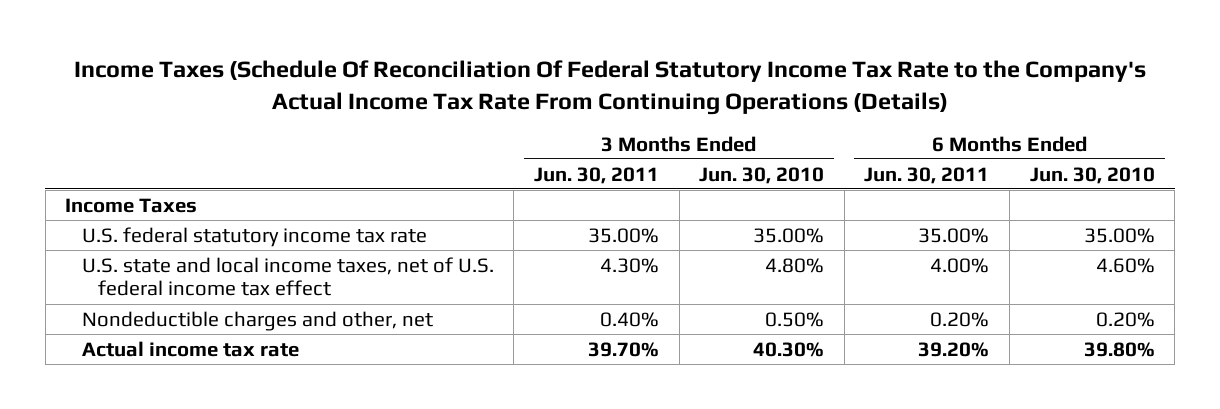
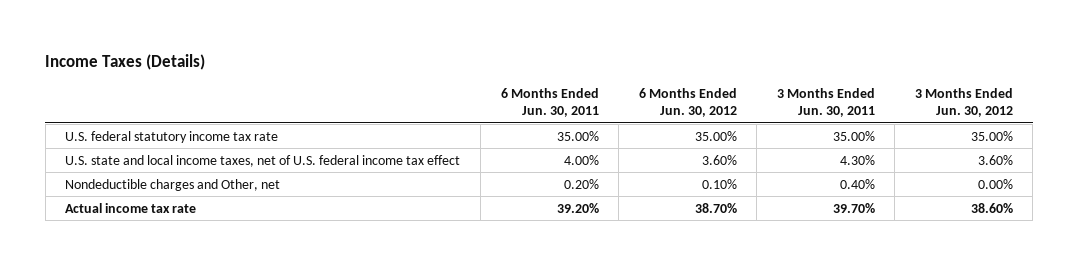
- Income Taxes (Schedule Of Reconciliation Of Federal Statutory Income Tax Rate to the Company's Actual Income Tax Rate From Continuing Operations (Details)
+ Income Taxes (Details)
- | 3 Months Ended Jun. 30, 2011 | 3 Months Ended Jun. 30, 2010 | 6 Months Ended Jun. 30, 2011 | 6 Months Ended Jun. 30, 2010
+ | 6 Months Ended Jun. 30, 2011 | 6 Months Ended Jun. 30, 2012 | 3 Months Ended Jun. 30, 2011 | 3 Months Ended Jun. 30, 2012
- Income Taxes
- Nondeductible charges and other, net | 0.40% | 0.50% | 0.20% | 0.20%
+ Nondeductible charges and Other, net | 0.20% | 0.10% | 0.40% | 0.00%

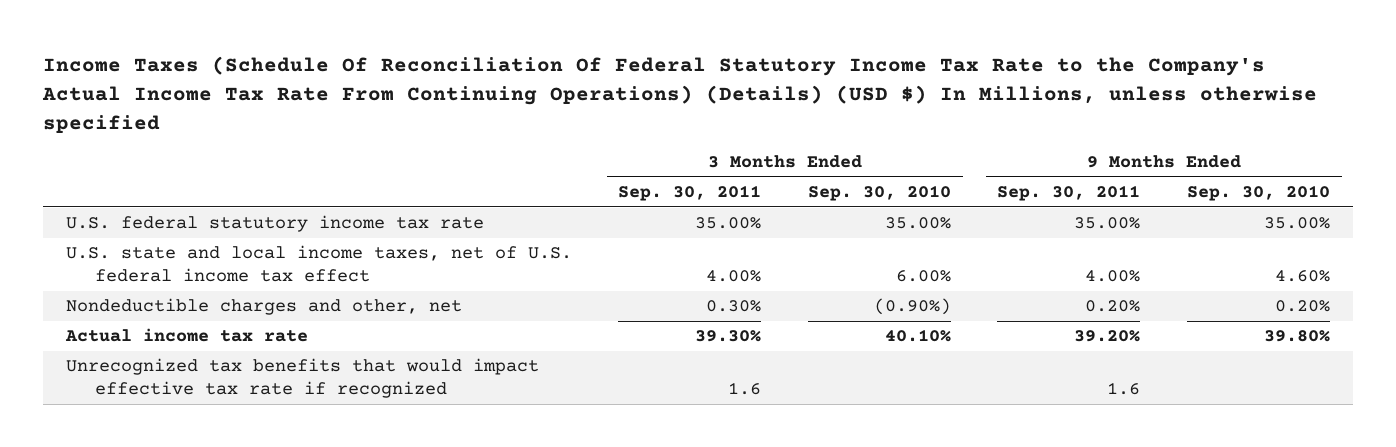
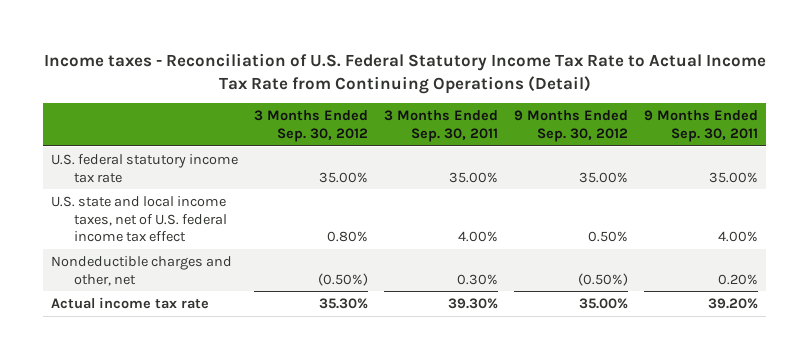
- Income Taxes (Schedule Of Reconciliation Of Federal Statutory Income Tax Rate to the Company's Actual Income Tax Rate From Continuing Operations) (Details) (USD $) In Millions, unless otherwise specified
+ Income taxes - Reconciliation of U.S. Federal Statutory Income Tax Rate to Actual Income Tax Rate from Continuing Operations (Detail)
- | 3 Months Ended Sep. 30, 2011 | 3 Months Ended Sep. 30, 2010 | 9 Months Ended Sep. 30, 2011 | 9 Months Ended Sep. 30, 2010
+ | 3 Months Ended Sep. 30, 2012 | 3 Months Ended Sep. 30, 2011 | 9 Months Ended Sep. 30, 2012 | 9 Months Ended Sep. 30, 2011
- Unrecognized tax benefits that would impact effective tax rate if recognized | 1.6 | | 1.6 |

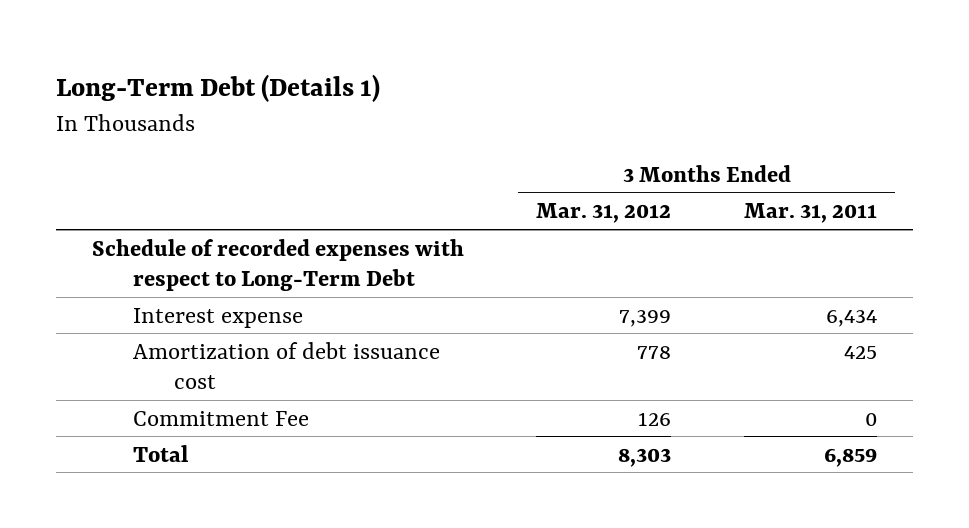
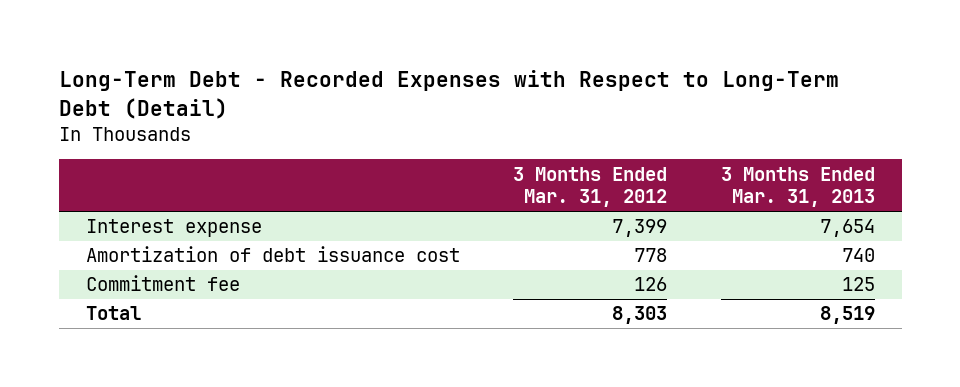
- Long-Term Debt (Details 1)
+ Long-Term Debt - Recorded Expenses with Respect to Long-Term Debt (Detail)
- | 3 Months Ended Mar. 31, 2012 | 3 Months Ended Mar. 31, 2011
+ | 3 Months Ended Mar. 31, 2012 | 3 Months Ended Mar. 31, 2013
- Schedule of recorded expenses with respect to Long-Term Debt
- Commitment Fee | 126 | 0
+ Commitment fee | 126 | 125

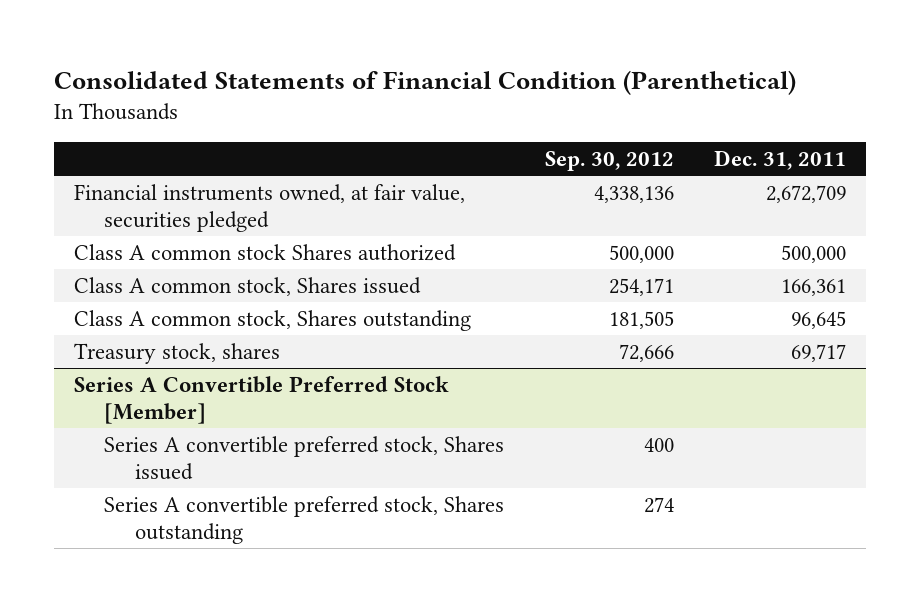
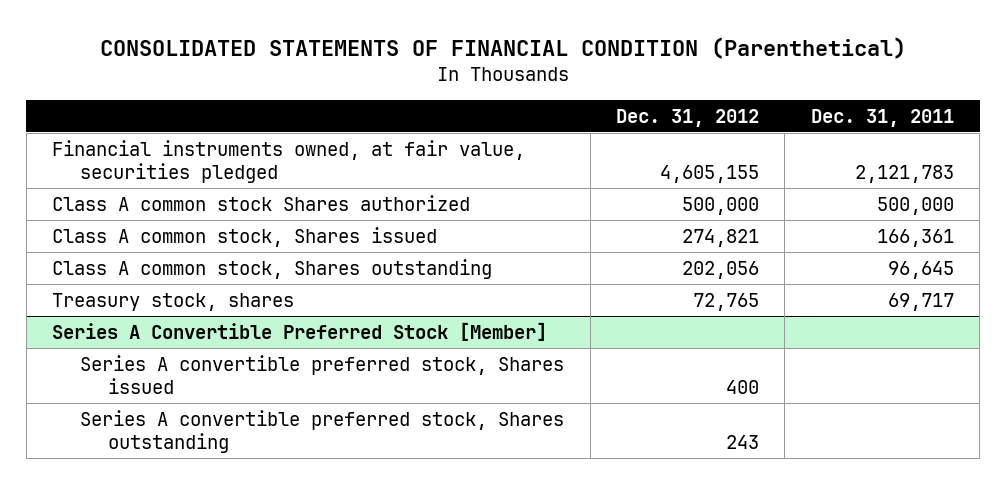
- Consolidated Statements of Financial Condition (Parenthetical)
+ CONSOLIDATED STATEMENTS OF FINANCIAL CONDITION (Parenthetical)
- | Sep. 30, 2012 | Dec. 31, 2011
+ | Dec. 31, 2012 | Dec. 31, 2011
- Financial instruments owned, at fair value, securities pledged | 4,338,136 | 2,672,709
+ Financial instruments owned, at fair value, securities pledged | 4,605,155 | 2,121,783

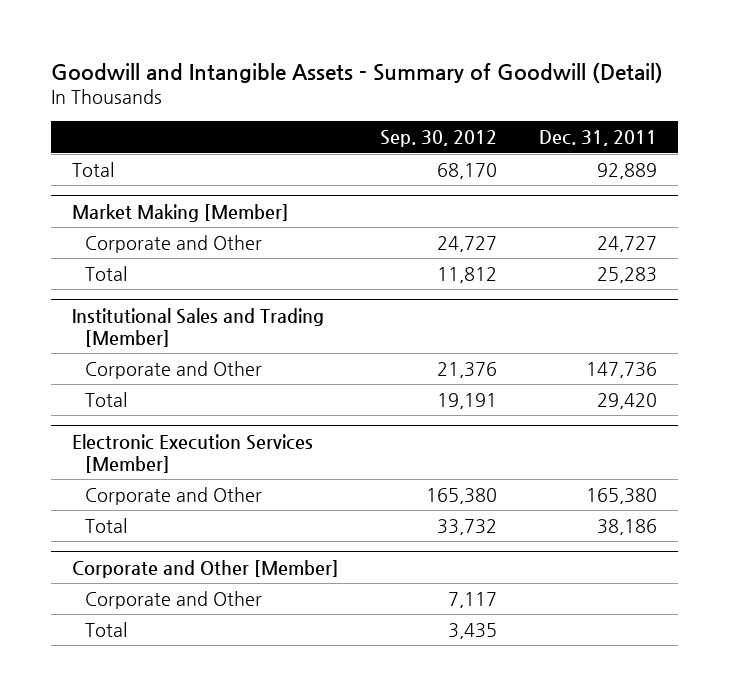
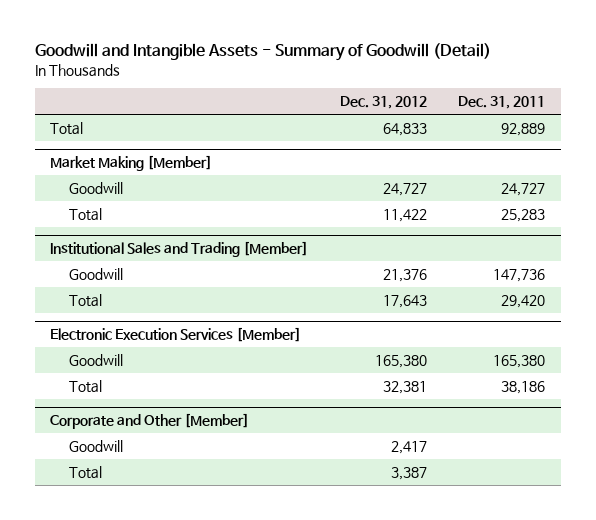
- | Sep. 30, 2012 | Dec. 31, 2011
+ | Dec. 31, 2012 | Dec. 31, 2011
@ Market Making [Member]
- Corporate and Other | 24,727 | 24,727
+ Goodwill | 24,727 | 24,727
@ Institutional Sales and Trading [Member]
- Corporate and Other | 21,376 | 147,736
+ Goodwill | 21,376 | 147,736
@ Electronic Execution Services [Member]
- Corporate and Other | 165,380 | 165,380
+ Goodwill | 165,380 | 165,380
@ Corporate and Other [Member]
- Corporate and Other | 7,117 |
+ Goodwill | 2,417 |

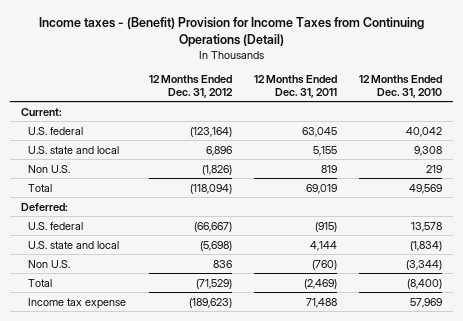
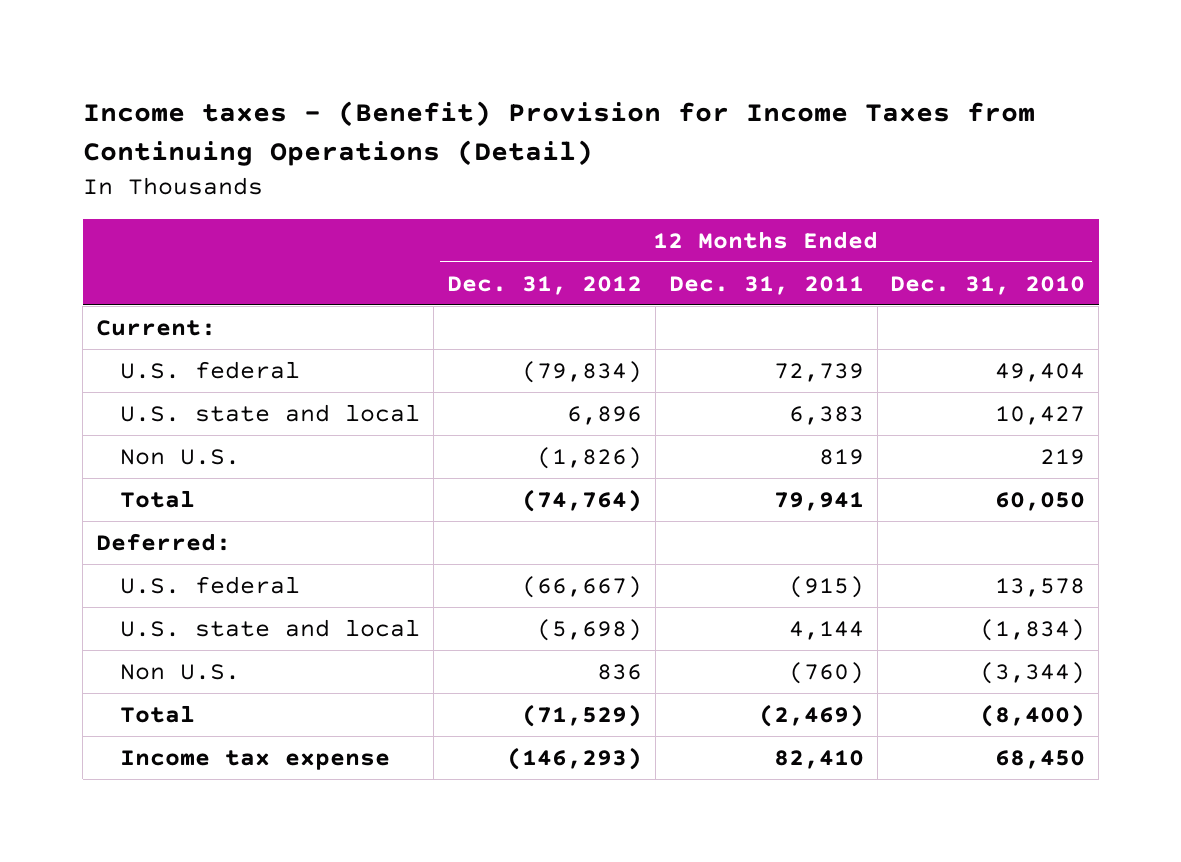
- U.S. federal | (123,164) | 63,045 | 40,042
- U.S. state and local | 6,896 | 5,155 | 9,308
+ U.S. federal | (79,834) | 72,739 | 49,404
+ U.S. state and local | 6,896 | 6,383 | 10,427
- Total | (118,094) | 69,019 | 49,569
+ Total | (74,764) | 79,941 | 60,050
- Income tax expense | (189,623) | 71,488 | 57,969
+ Income tax expense | (146,293) | 82,410 | 68,450

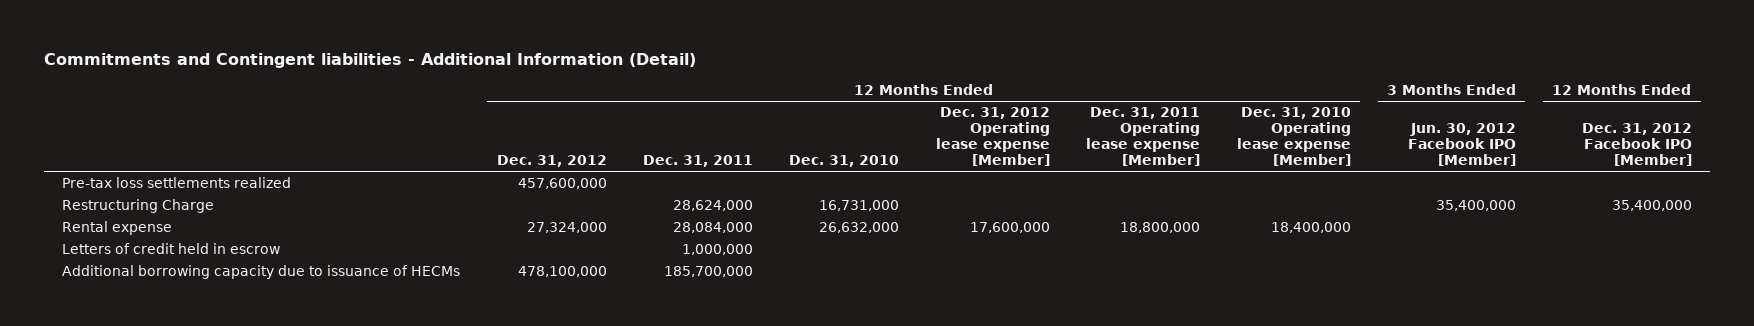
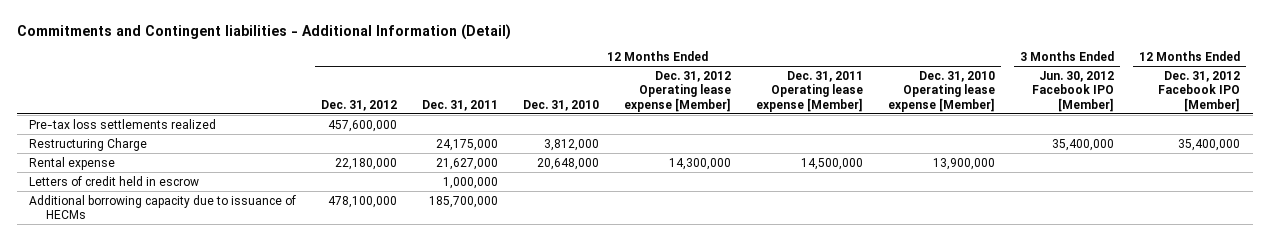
- Restructuring Charge | | 28,624,000 | 16,731,000 | | | | 35,400,000 | 35,400,000
- Rental expense | 27,324,000 | 28,084,000 | 26,632,000 | 17,600,000 | 18,800,000 | 18,400,000 | |
+ Restructuring Charge | | 24,175,000 | 3,812,000 | | | | 35,400,000 | 35,400,000
+ Rental expense | 22,180,000 | 21,627,000 | 20,648,000 | 14,300,000 | 14,500,000 | 13,900,000 | |

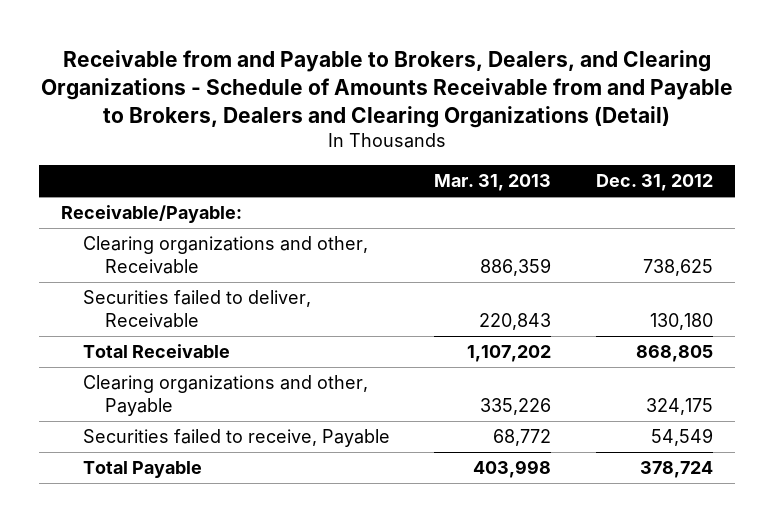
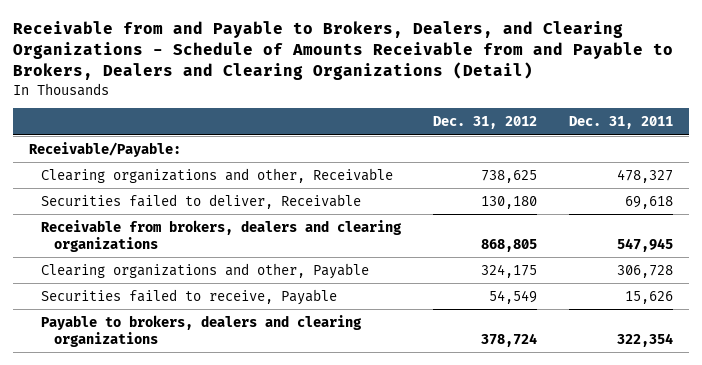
- | Mar. 31, 2013 | Dec. 31, 2012
+ | Dec. 31, 2012 | Dec. 31, 2011
- Total Receivable | 1,107,202 | 868,805
+ Receivable from brokers, dealers and clearing organizations | 868,805 | 547,945
- Total Payable | 403,998 | 378,724
+ Payable to brokers, dealers and clearing organizations | 378,724 | 322,354

